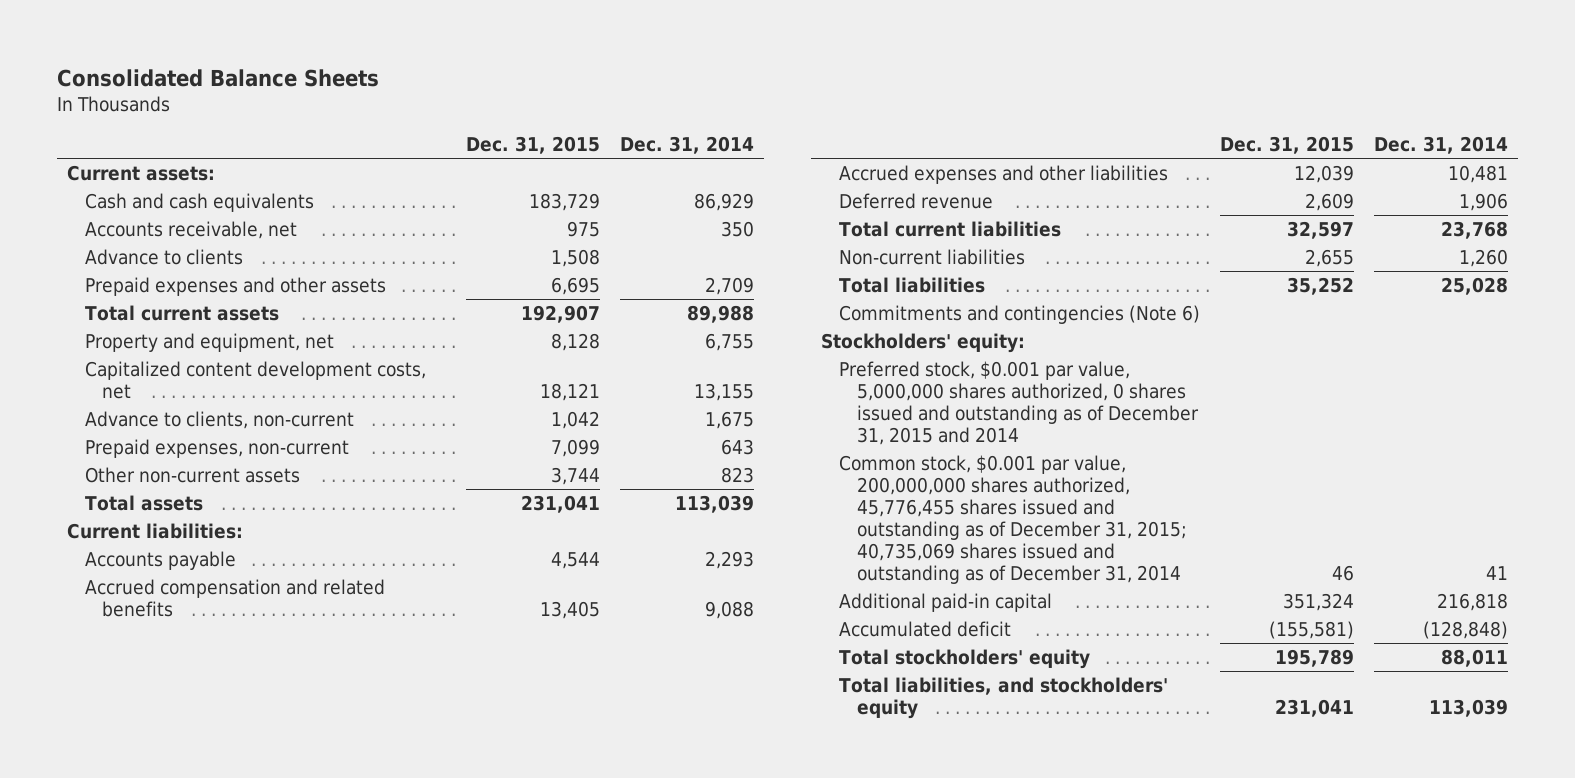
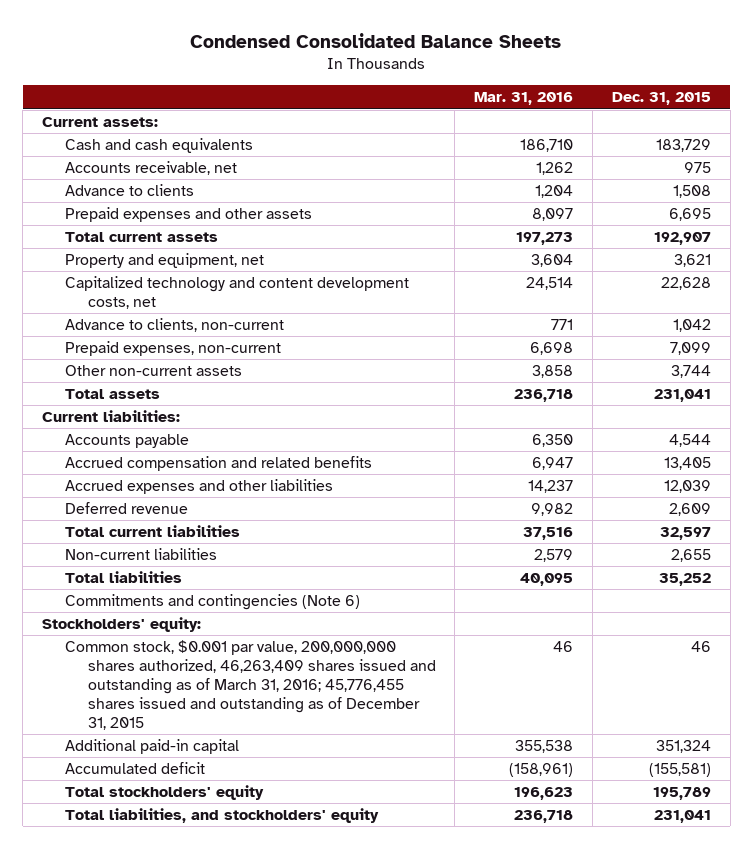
- Consolidated Balance Sheets
+ Condensed Consolidated Balance Sheets
- | Dec. 31, 2015 | Dec. 31, 2014
+ | Mar. 31, 2016 | Dec. 31, 2015
- Property and equipment, net | 8,128 | 6,755
- Capitalized content development costs, net | 18,121 | 13,155
+ Property and equipment, net | 3,604 | 3,621
+ Capitalized technology and content development costs, net | 24,514 | 22,628
- Preferred stock, $0.001 par value, 5,000,000 shares authorized, 0 shares issued and outstanding as of December 31, 2015 and 2014
- Common stock, $0.001 par value, 200,000,000 shares authorized, 45,776,455 shares issued and outstanding as of December 31, 2015; 40,735,069 shares issued and outstanding as of December 31, 2014 | 46 | 41
+ Common stock, $0.001 par value, 200,000,000 shares authorized, 46,263,409 shares issued and outstanding as of March 31, 2016; 45,776,455 shares issued and outstanding as of December 31, 2015 | 46 | 46

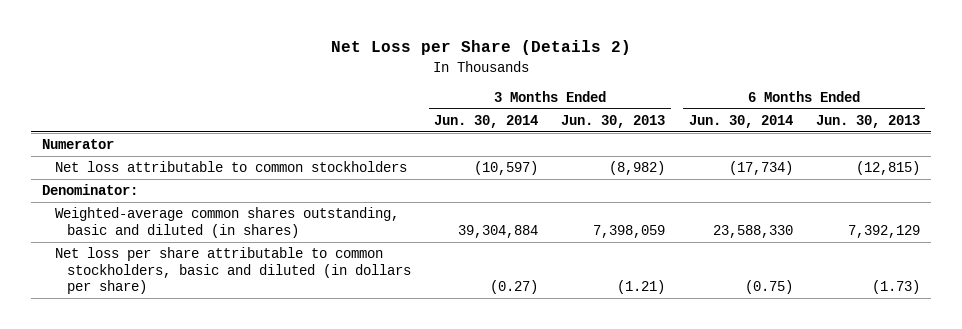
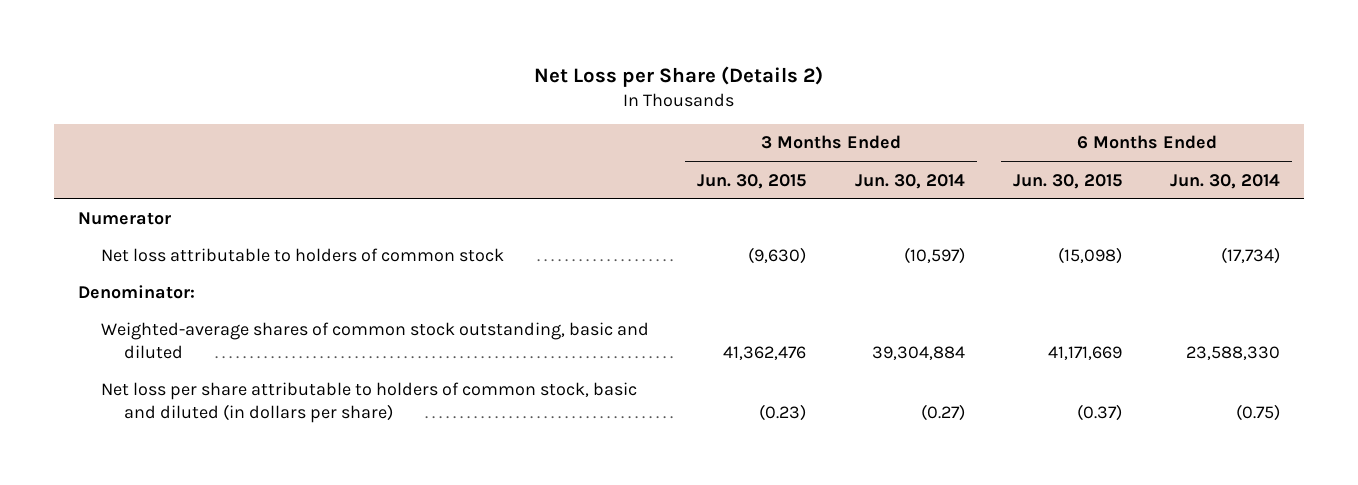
- | 3 Months Ended Jun. 30, 2014 | 3 Months Ended Jun. 30, 2013 | 6 Months Ended Jun. 30, 2014 | 6 Months Ended Jun. 30, 2013
+ | 3 Months Ended Jun. 30, 2015 | 3 Months Ended Jun. 30, 2014 | 6 Months Ended Jun. 30, 2015 | 6 Months Ended Jun. 30, 2014
- Net loss attributable to common stockholders | (10,597) | (8,982) | (17,734) | (12,815)
+ Net loss attributable to holders of common stock | (9,630) | (10,597) | (15,098) | (17,734)
- Weighted-average common shares outstanding, basic and diluted (in shares) | 39,304,884 | 7,398,059 | 23,588,330 | 7,392,129
- Net loss per share attributable to common stockholders, basic and diluted (in dollars per share) | (0.27) | (1.21) | (0.75) | (1.73)
+ Weighted-average shares of common stock outstanding, basic and diluted | 41,362,476 | 39,304,884 | 41,171,669 | 23,588,330
+ Net loss per share attributable to holders of common stock, basic and diluted (in dollars per share) | (0.23) | (0.27) | (0.37) | (0.75)

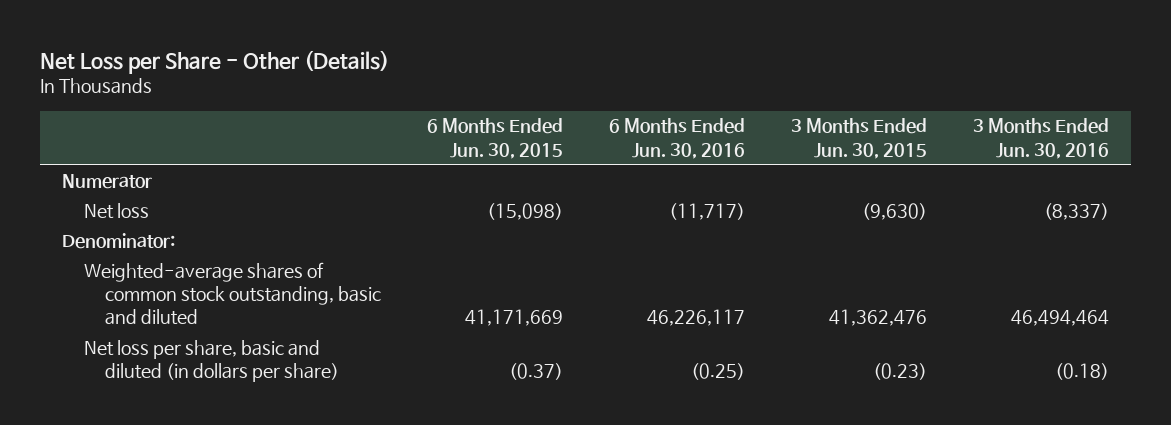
- Net Loss per Share (Details 2)
+ Net Loss per Share - Other (Details)
- | 3 Months Ended Jun. 30, 2015 | 3 Months Ended Jun. 30, 2014 | 6 Months Ended Jun. 30, 2015 | 6 Months Ended Jun. 30, 2014
+ | 6 Months Ended Jun. 30, 2015 | 6 Months Ended Jun. 30, 2016 | 3 Months Ended Jun. 30, 2015 | 3 Months Ended Jun. 30, 2016
- Net loss attributable to holders of common stock | (9,630) | (10,597) | (15,098) | (17,734)
+ Net loss | (15,098) | (11,717) | (9,630) | (8,337)
- Net loss per share attributable to holders of common stock, basic and diluted (in dollars per share) | (0.23) | (0.27) | (0.37) | (0.75)
+ Net loss per share, basic and diluted (in dollars per share) | (0.37) | (0.25) | (0.23) | (0.18)

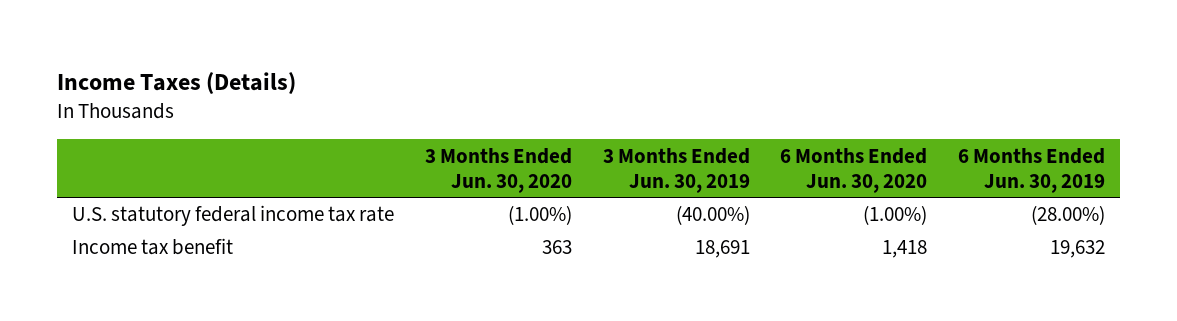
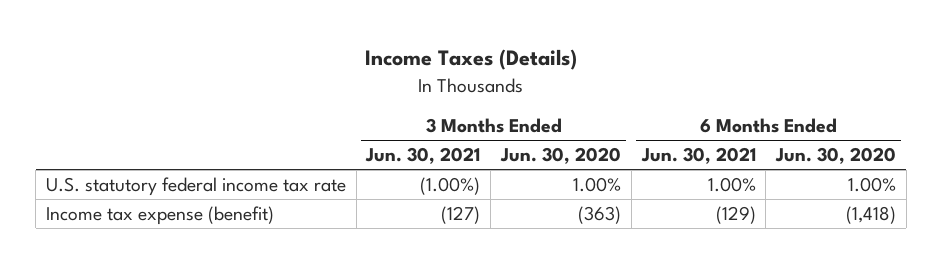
- | 3 Months Ended Jun. 30, 2020 | 3 Months Ended Jun. 30, 2019 | 6 Months Ended Jun. 30, 2020 | 6 Months Ended Jun. 30, 2019
+ | 3 Months Ended Jun. 30, 2021 | 3 Months Ended Jun. 30, 2020 | 6 Months Ended Jun. 30, 2021 | 6 Months Ended Jun. 30, 2020
- U.S. statutory federal income tax rate | (1.00%) | (40.00%) | (1.00%) | (28.00%)
- Income tax benefit | 363 | 18,691 | 1,418 | 19,632
+ U.S. statutory federal income tax rate | (1.00%) | 1.00% | 1.00% | 1.00%
+ Income tax expense (benefit) | (127) | (363) | (129) | (1,418)

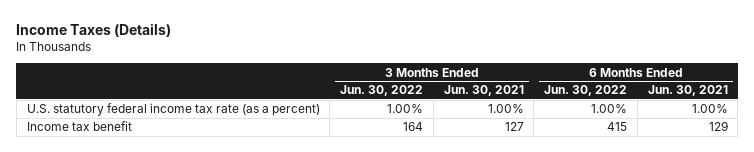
- | 3 Months Ended Jun. 30, 2021 | 3 Months Ended Jun. 30, 2020 | 6 Months Ended Jun. 30, 2021 | 6 Months Ended Jun. 30, 2020
+ | 3 Months Ended Jun. 30, 2022 | 3 Months Ended Jun. 30, 2021 | 6 Months Ended Jun. 30, 2022 | 6 Months Ended Jun. 30, 2021
- U.S. statutory federal income tax rate | (1.00%) | 1.00% | 1.00% | 1.00%
- Income tax expense (benefit) | (127) | (363) | (129) | (1,418)
+ U.S. statutory federal income tax rate (as a percent) | 1.00% | 1.00% | 1.00% | 1.00%
+ Income tax benefit | 164 | 127 | 415 | 129

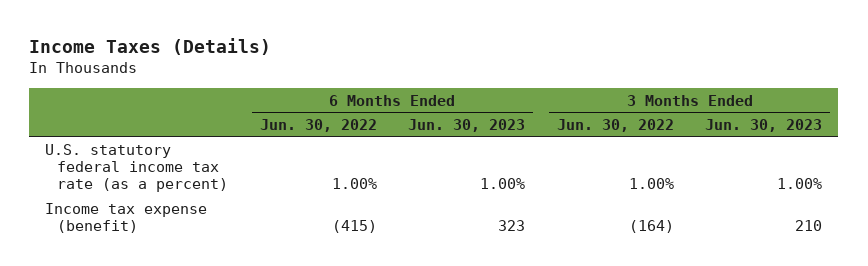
- | 3 Months Ended Jun. 30, 2022 | 3 Months Ended Jun. 30, 2021 | 6 Months Ended Jun. 30, 2022 | 6 Months Ended Jun. 30, 2021
+ | 6 Months Ended Jun. 30, 2022 | 6 Months Ended Jun. 30, 2023 | 3 Months Ended Jun. 30, 2022 | 3 Months Ended Jun. 30, 2023
- Income tax benefit | 164 | 127 | 415 | 129
+ Income tax expense (benefit) | (415) | 323 | (164) | 210

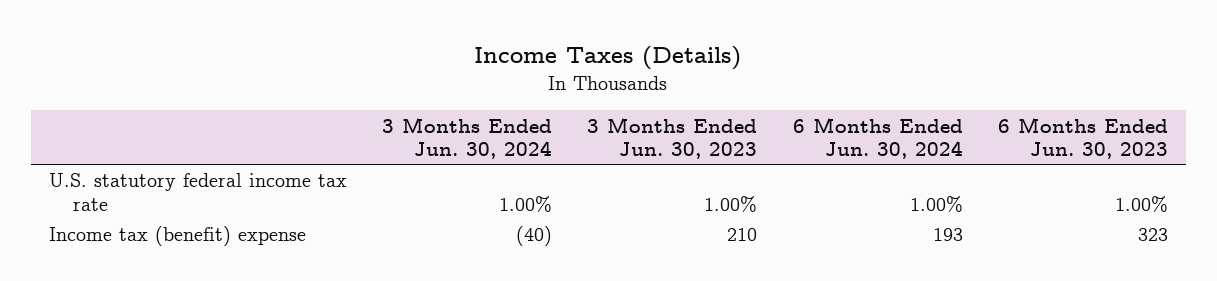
- | 6 Months Ended Jun. 30, 2022 | 6 Months Ended Jun. 30, 2023 | 3 Months Ended Jun. 30, 2022 | 3 Months Ended Jun. 30, 2023
+ | 3 Months Ended Jun. 30, 2024 | 3 Months Ended Jun. 30, 2023 | 6 Months Ended Jun. 30, 2024 | 6 Months Ended Jun. 30, 2023
- U.S. statutory federal income tax rate (as a percent) | 1.00% | 1.00% | 1.00% | 1.00%
- Income tax expense (benefit) | (415) | 323 | (164) | 210
+ U.S. statutory federal income tax rate | 1.00% | 1.00% | 1.00% | 1.00%
+ Income tax (benefit) expense | (40) | 210 | 193 | 323

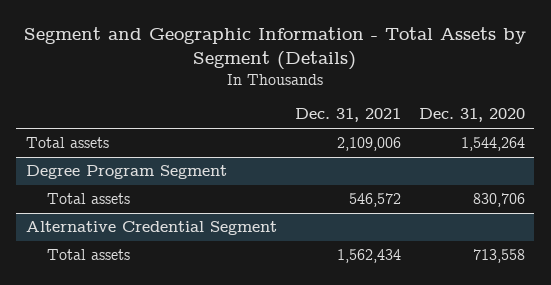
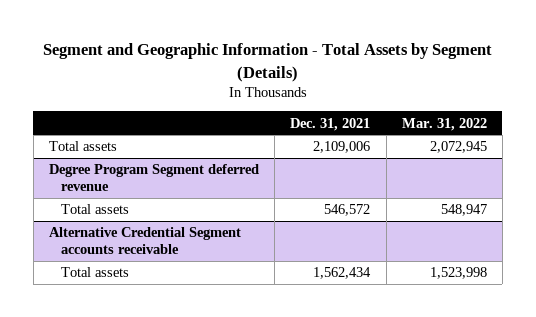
- | Dec. 31, 2021 | Dec. 31, 2020
+ | Dec. 31, 2021 | Mar. 31, 2022
- Degree Program Segment
+ Degree Program Segment deferred revenue
- Alternative Credential Segment
+ Alternative Credential Segment accounts receivable

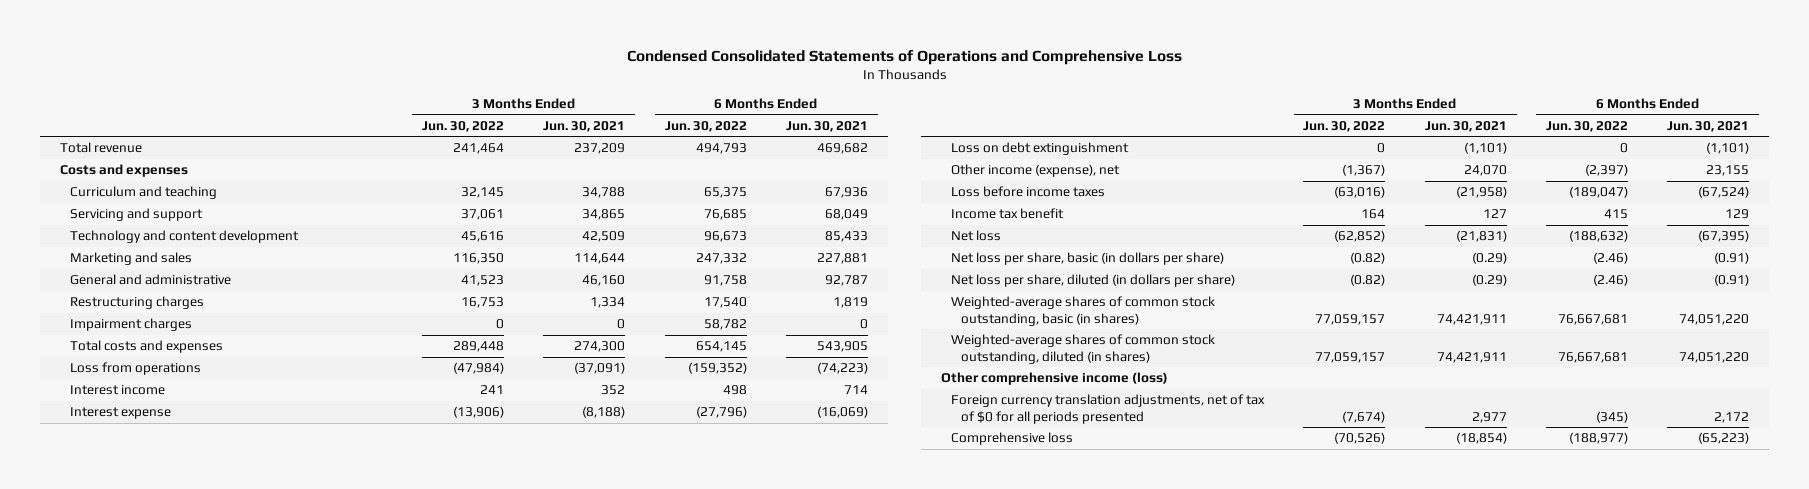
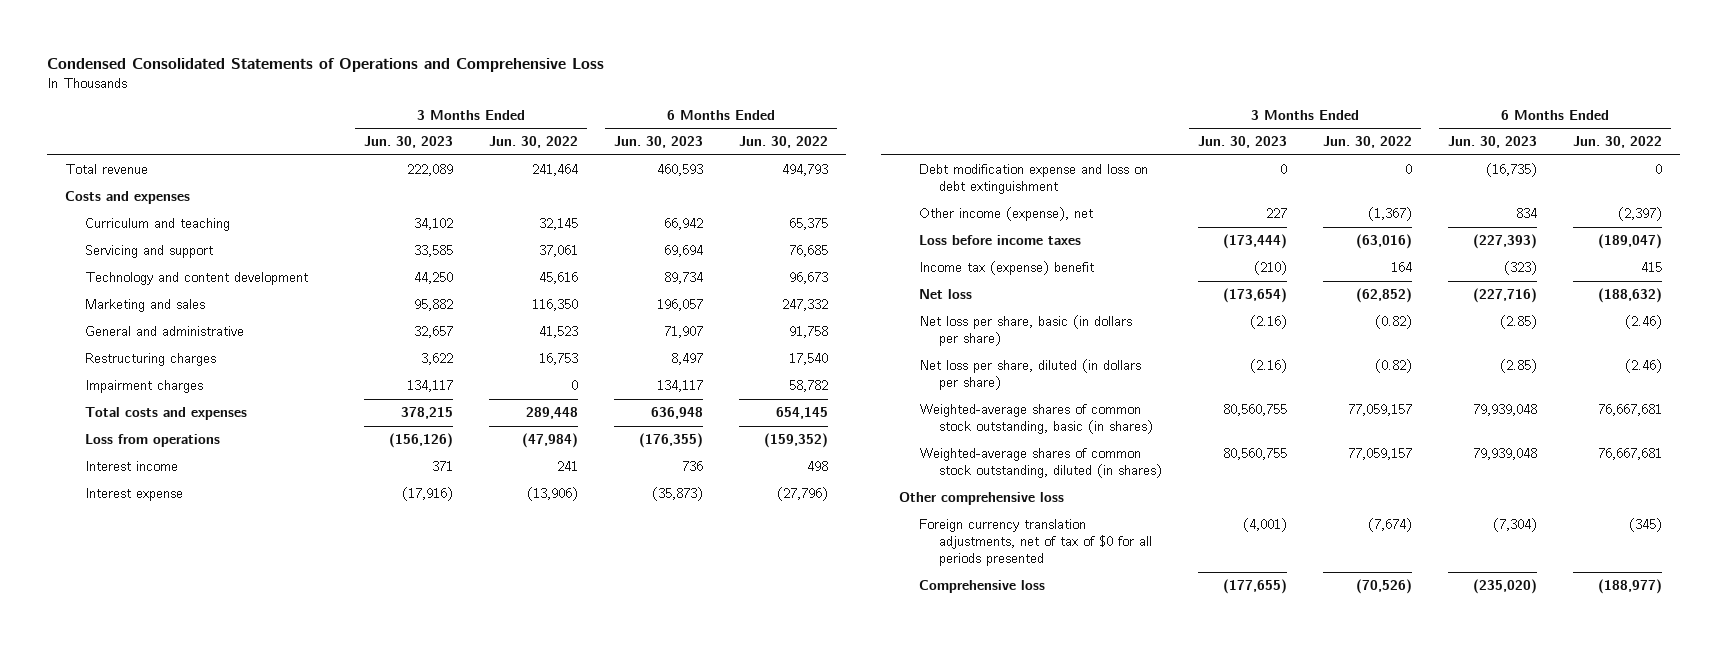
- | 3 Months Ended Jun. 30, 2022 | 3 Months Ended Jun. 30, 2021 | 6 Months Ended Jun. 30, 2022 | 6 Months Ended Jun. 30, 2021
+ | 3 Months Ended Jun. 30, 2023 | 3 Months Ended Jun. 30, 2022 | 6 Months Ended Jun. 30, 2023 | 6 Months Ended Jun. 30, 2022
- Loss on debt extinguishment | 0 | (1,101) | 0 | (1,101)
+ Debt modification expense and loss on debt extinguishment | 0 | 0 | (16,735) | 0
- Income tax benefit | 164 | 127 | 415 | 129
+ Income tax (expense) benefit | (210) | 164 | (323) | 415
- Other comprehensive income (loss)
+ Other comprehensive loss

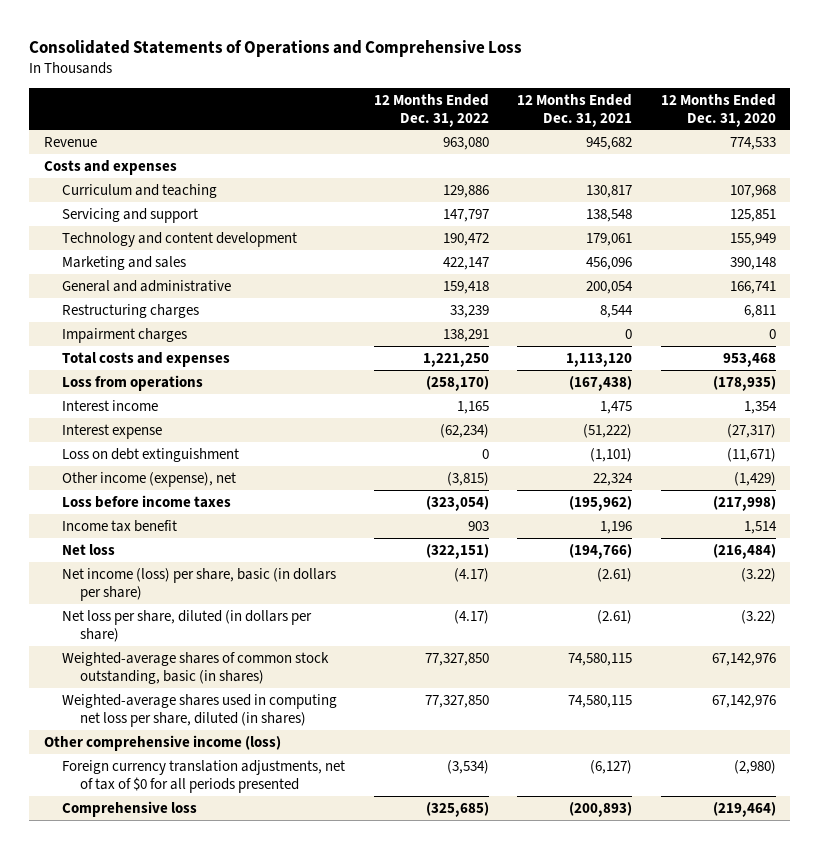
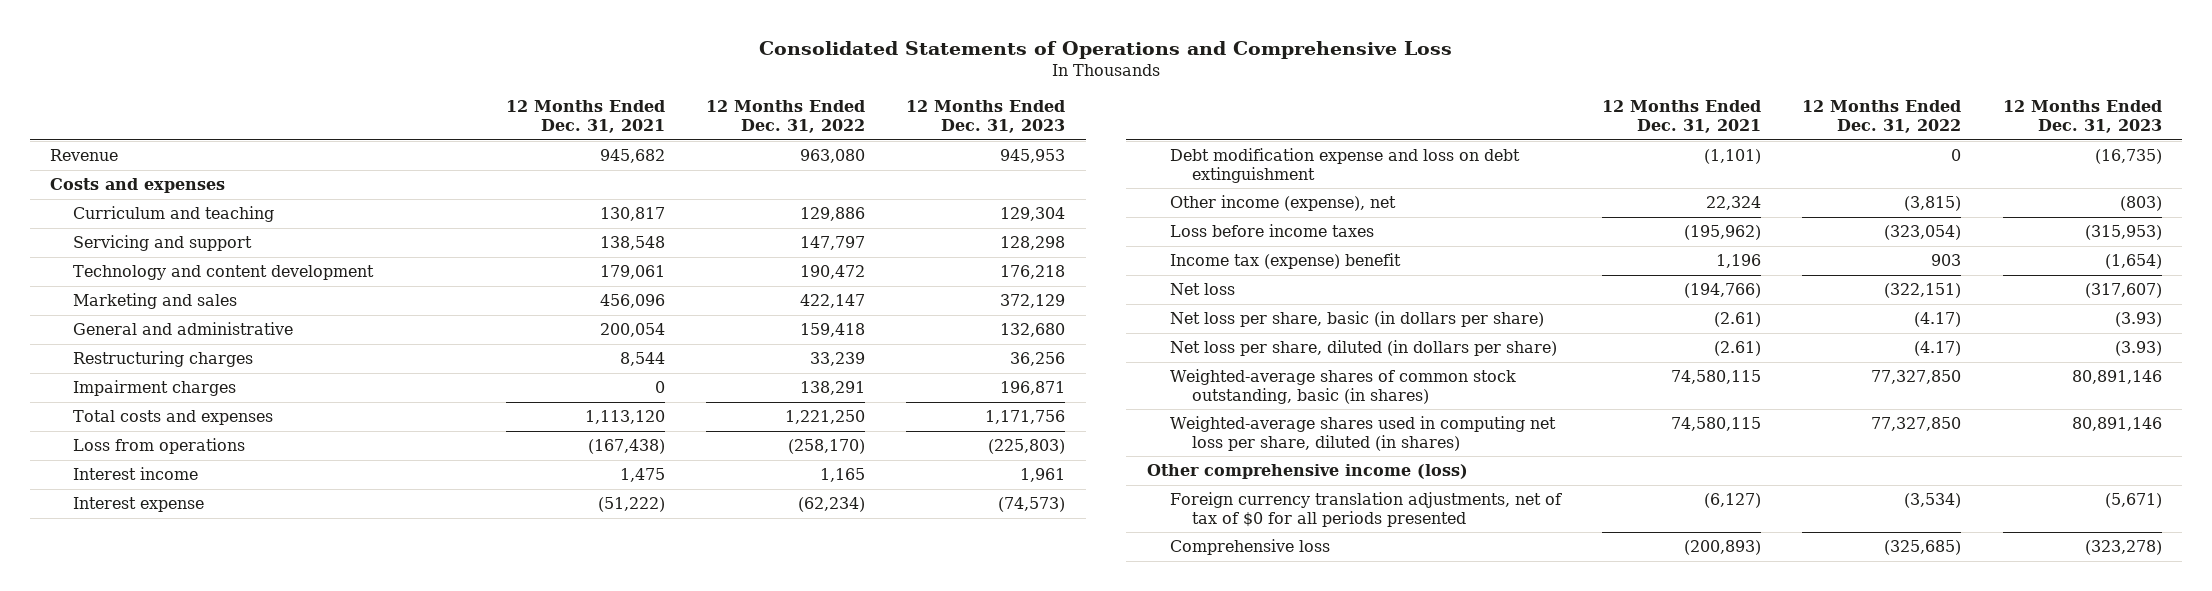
- | 12 Months Ended Dec. 31, 2022 | 12 Months Ended Dec. 31, 2021 | 12 Months Ended Dec. 31, 2020
+ | 12 Months Ended Dec. 31, 2021 | 12 Months Ended Dec. 31, 2022 | 12 Months Ended Dec. 31, 2023
- Loss on debt extinguishment | 0 | (1,101) | (11,671)
+ Debt modification expense and loss on debt extinguishment | (1,101) | 0 | (16,735)
- Income tax benefit | 903 | 1,196 | 1,514
+ Income tax (expense) benefit | 1,196 | 903 | (1,654)
- Net income (loss) per share, basic (in dollars per share) | (4.17) | (2.61) | (3.22)
+ Net loss per share, basic (in dollars per share) | (2.61) | (4.17) | (3.93)

